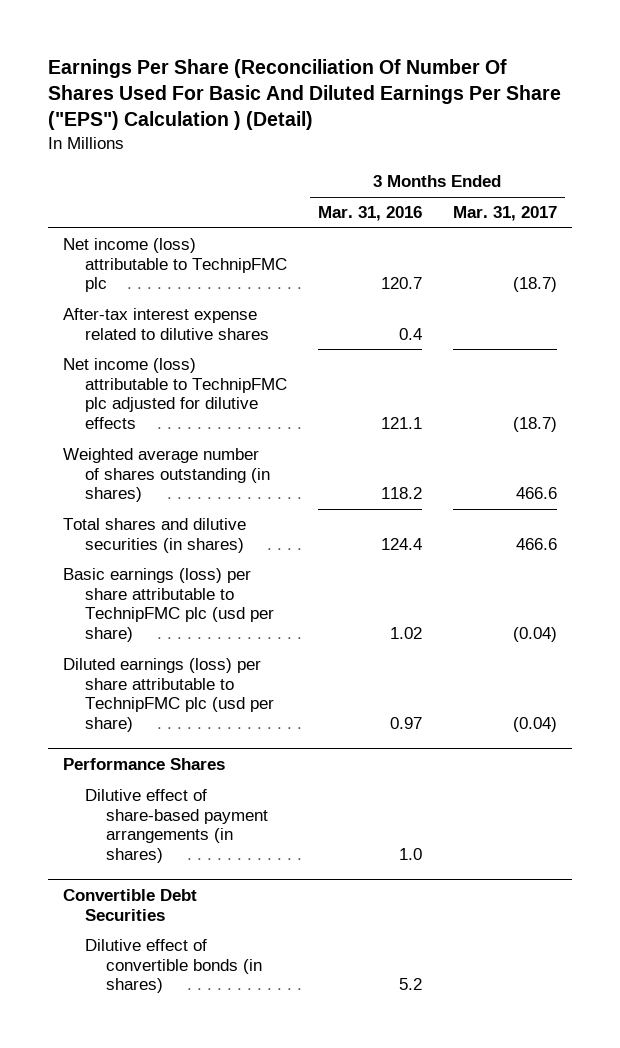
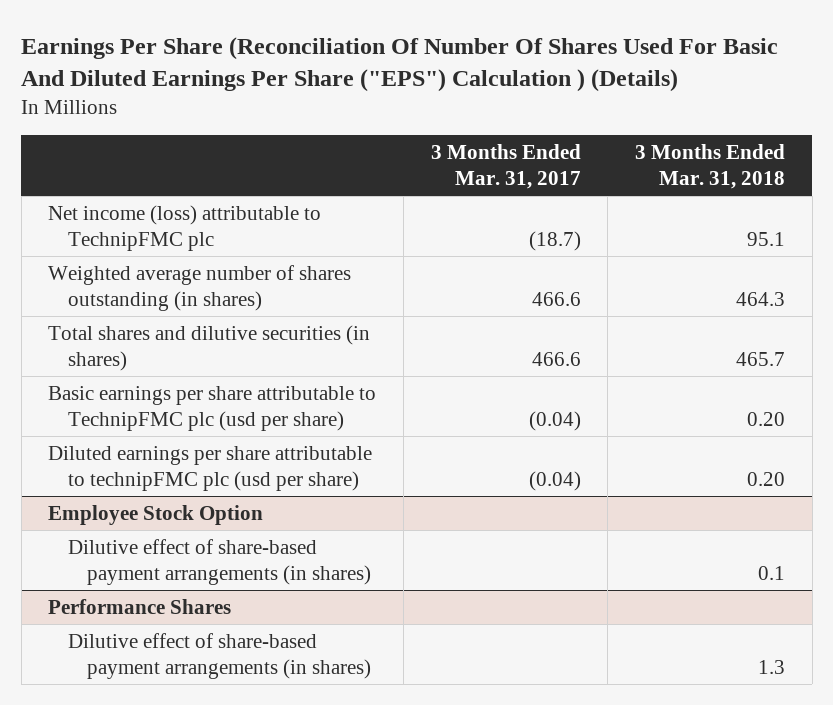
- Earnings Per Share (Reconciliation Of Number Of Shares Used For Basic And Diluted Earnings Per Share ("EPS") Calculation ) (Detail)
+ Earnings Per Share (Reconciliation Of Number Of Shares Used For Basic And Diluted Earnings Per Share ("EPS") Calculation ) (Details)
- | 3 Months Ended Mar. 31, 2016 | 3 Months Ended Mar. 31, 2017
+ | 3 Months Ended Mar. 31, 2017 | 3 Months Ended Mar. 31, 2018
- After-tax interest expense related to dilutive shares | 0.4 |
- Net income (loss) attributable to TechnipFMC plc adjusted for dilutive effects | 121.1 | (18.7)
- Basic earnings (loss) per share attributable to TechnipFMC plc (usd per share) | 1.02 | (0.04)
- Diluted earnings (loss) per share attributable to TechnipFMC plc (usd per share) | 0.97 | (0.04)
+ Basic earnings per share attributable to TechnipFMC plc (usd per share) | (0.04) | 0.20
+ Diluted earnings per share attributable to technipFMC plc (usd per share) | (0.04) | 0.20
+ Employee Stock Option
+ Dilutive effect of share-based payment arrangements (in shares) | | 0.1
- Convertible Debt Securities
- Dilutive effect of convertible bonds (in shares) | 5.2 |

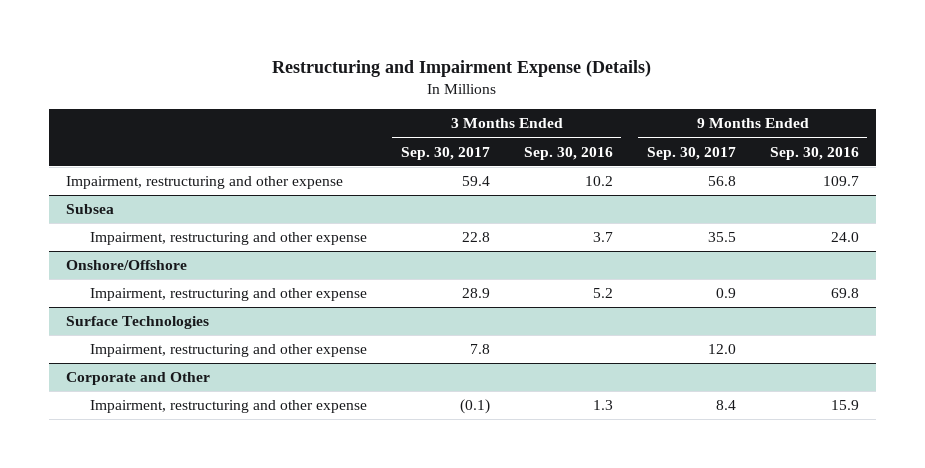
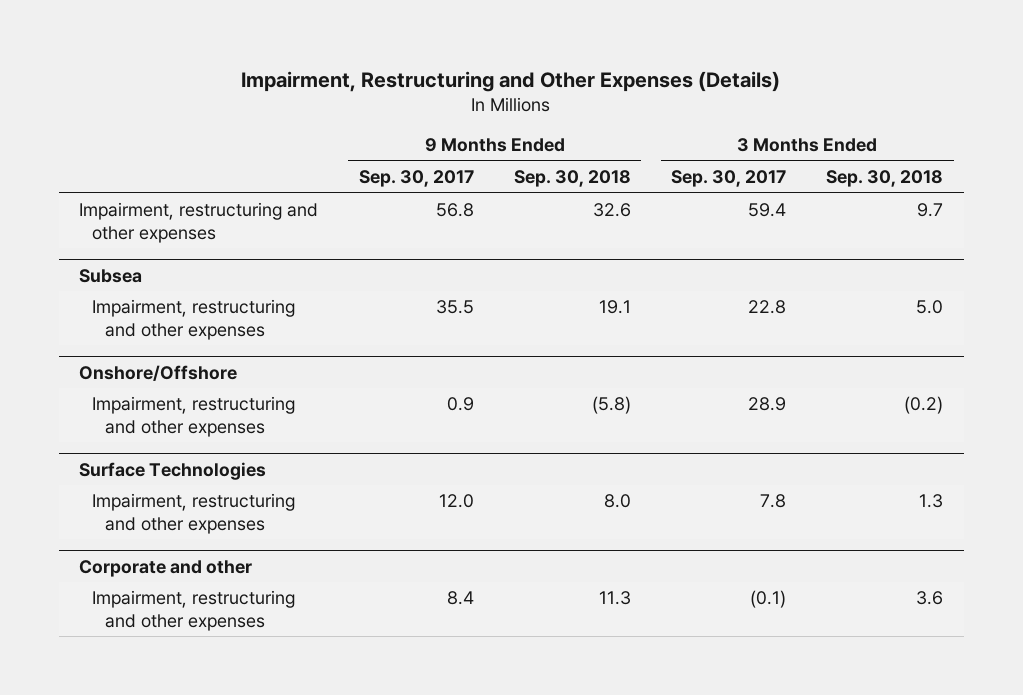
- Restructuring and Impairment Expense (Details)
+ Impairment, Restructuring and Other Expenses (Details)
- | 3 Months Ended Sep. 30, 2017 | 3 Months Ended Sep. 30, 2016 | 9 Months Ended Sep. 30, 2017 | 9 Months Ended Sep. 30, 2016
+ | 9 Months Ended Sep. 30, 2017 | 9 Months Ended Sep. 30, 2018 | 3 Months Ended Sep. 30, 2017 | 3 Months Ended Sep. 30, 2018
- Impairment, restructuring and other expense | 59.4 | 10.2 | 56.8 | 109.7
+ Impairment, restructuring and other expenses | 56.8 | 32.6 | 59.4 | 9.7
@ Subsea
- Impairment, restructuring and other expense | 22.8 | 3.7 | 35.5 | 24.0
+ Impairment, restructuring and other expenses | 35.5 | 19.1 | 22.8 | 5.0
@ Onshore/Offshore
- Impairment, restructuring and other expense | 28.9 | 5.2 | 0.9 | 69.8
+ Impairment, restructuring and other expenses | 0.9 | (5.8) | 28.9 | (0.2)
@ Surface Technologies
- Impairment, restructuring and other expense | 7.8 | | 12.0 |
- Corporate and Other
- Impairment, restructuring and other expense | (0.1) | 1.3 | 8.4 | 15.9
@ Surface Technologies
+ Impairment, restructuring and other expenses | 12.0 | 8.0 | 7.8 | 1.3
+ Corporate and other
+ Impairment, restructuring and other expenses | 8.4 | 11.3 | (0.1) | 3.6

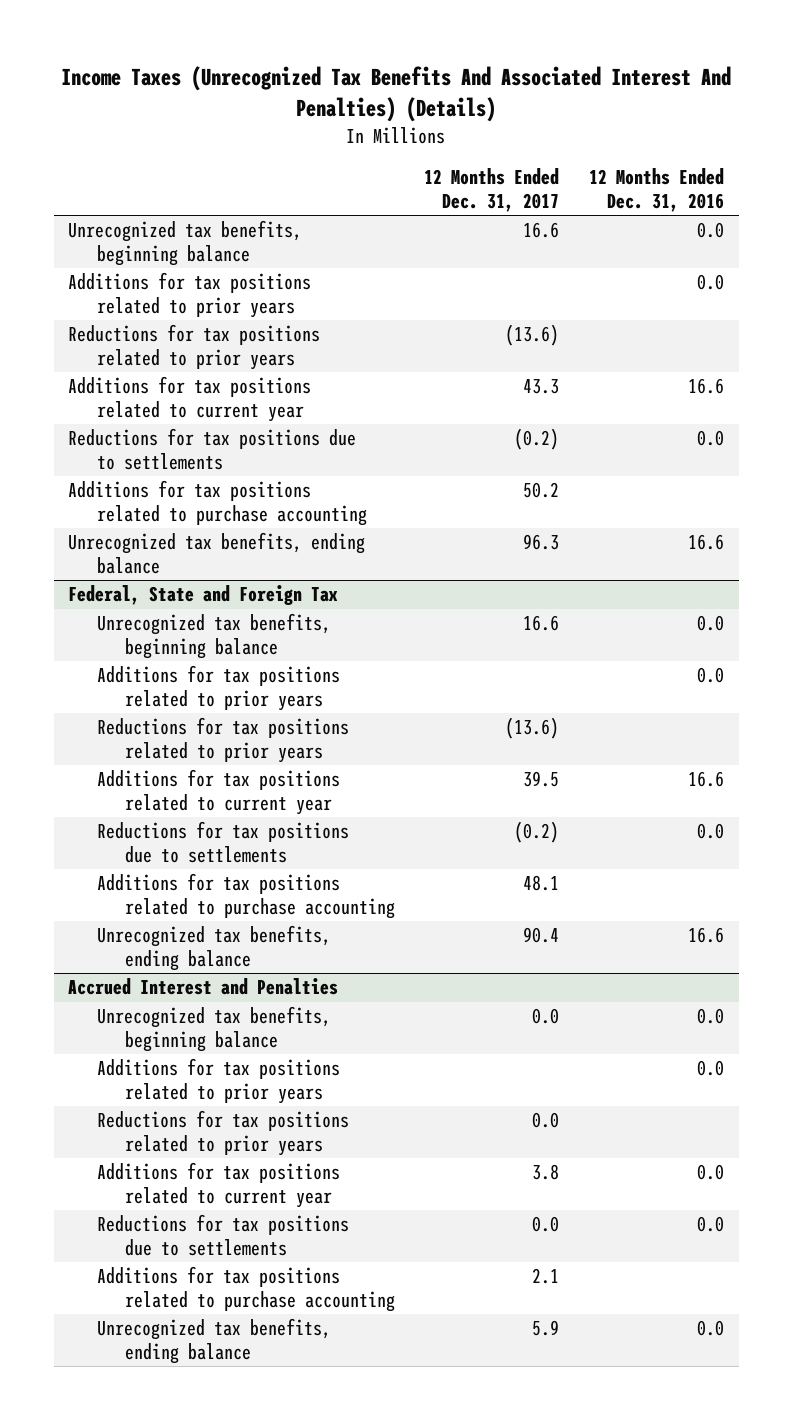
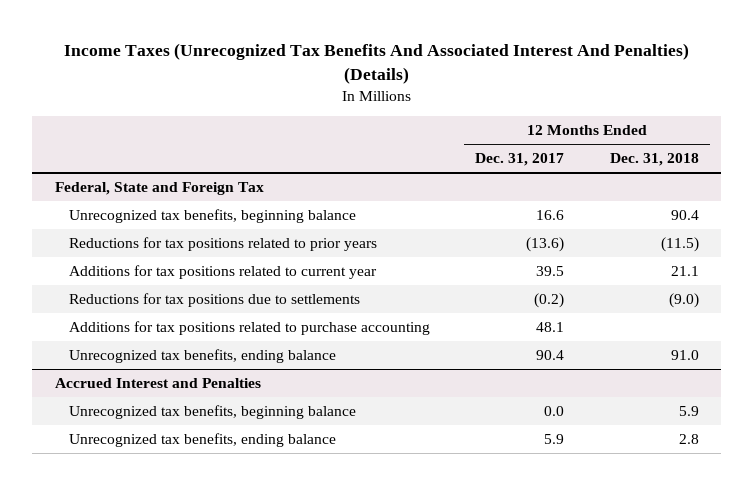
- | 12 Months Ended Dec. 31, 2017 | 12 Months Ended Dec. 31, 2016
+ | 12 Months Ended Dec. 31, 2017 | 12 Months Ended Dec. 31, 2018
- Unrecognized tax benefits, beginning balance | 16.6 | 0.0
- Additions for tax positions related to prior years | | 0.0
- Reductions for tax positions related to prior years | (13.6) |
- Additions for tax positions related to current year | 43.3 | 16.6
- Reductions for tax positions due to settlements | (0.2) | 0.0
- Additions for tax positions related to purchase accounting | 50.2 |
- Unrecognized tax benefits, ending balance | 96.3 | 16.6
@ Federal, State and Foreign Tax
- Additions for tax positions related to prior years | | 0.0
@ Accrued Interest and Penalties
- Additions for tax positions related to prior years | | 0.0
- Reductions for tax positions related to prior years | 0.0 |
- Additions for tax positions related to current year | 3.8 | 0.0
- Reductions for tax positions due to settlements | 0.0 | 0.0
- Additions for tax positions related to purchase accounting | 2.1 |

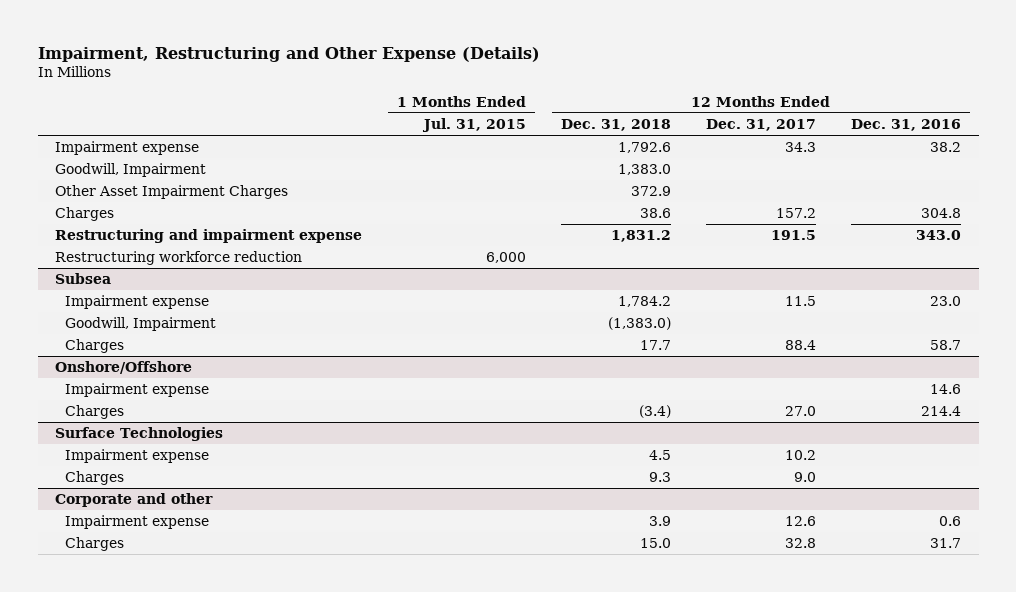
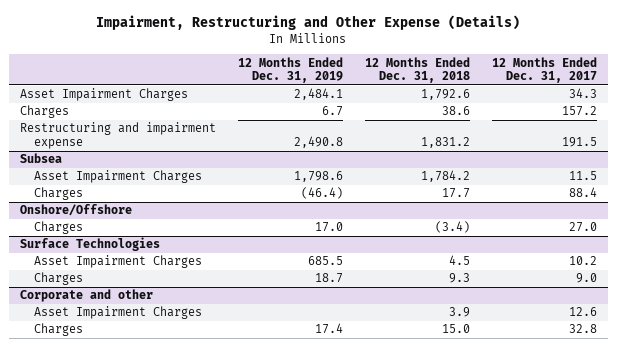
- | 1 Months Ended Jul. 31, 2015 | 12 Months Ended Dec. 31, 2018 | 12 Months Ended Dec. 31, 2017 | 12 Months Ended Dec. 31, 2016
+ | 12 Months Ended Dec. 31, 2019 | 12 Months Ended Dec. 31, 2018 | 12 Months Ended Dec. 31, 2017
- Impairment expense | | 1,792.6 | 34.3 | 38.2
- Goodwill, Impairment | | 1,383.0 | |
- Other Asset Impairment Charges | | 372.9 | |
+ Asset Impairment Charges | 2,484.1 | 1,792.6 | 34.3
- Restructuring workforce reduction | 6,000 | | |
@ Subsea
- Impairment expense | | 1,784.2 | 11.5 | 23.0
- Goodwill, Impairment | | (1,383.0) | |
+ Asset Impairment Charges | 1,798.6 | 1,784.2 | 11.5
@ Onshore/Offshore
- Impairment expense | | | | 14.6
@ Surface Technologies
- Impairment expense | | 4.5 | 10.2 |
+ Asset Impairment Charges | 685.5 | 4.5 | 10.2
@ Corporate and other
- Impairment expense | | 3.9 | 12.6 | 0.6
+ Asset Impairment Charges | | 3.9 | 12.6

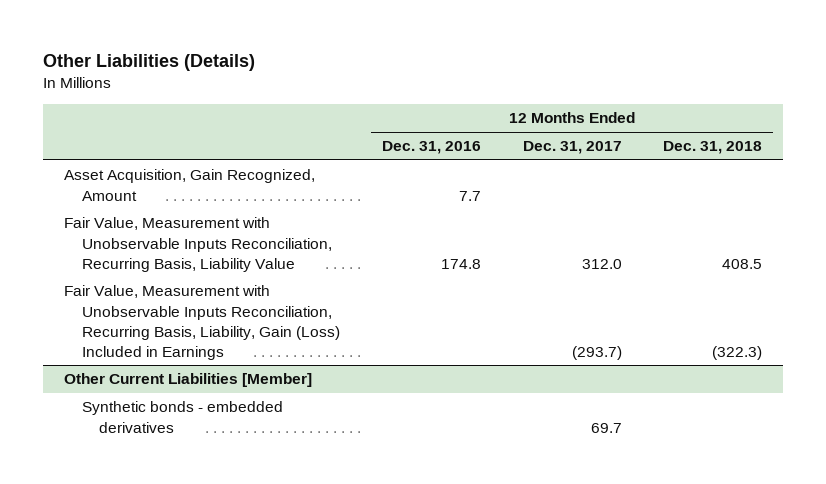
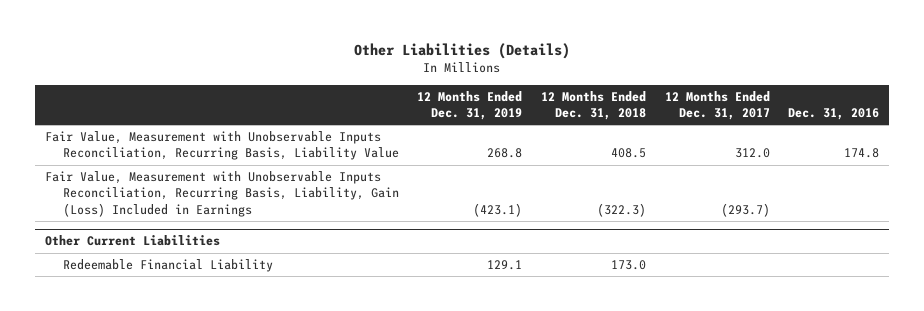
- | 12 Months Ended Dec. 31, 2016 | 12 Months Ended Dec. 31, 2017 | 12 Months Ended Dec. 31, 2018
+ | 12 Months Ended Dec. 31, 2019 | 12 Months Ended Dec. 31, 2018 | 12 Months Ended Dec. 31, 2017 | Dec. 31, 2016
- Asset Acquisition, Gain Recognized, Amount | 7.7 | |
- Other Current Liabilities [Member]
- Synthetic bonds - embedded derivatives | | 69.7 |
+ Other Current Liabilities
+ Redeemable Financial Liability | 129.1 | 173.0 | |

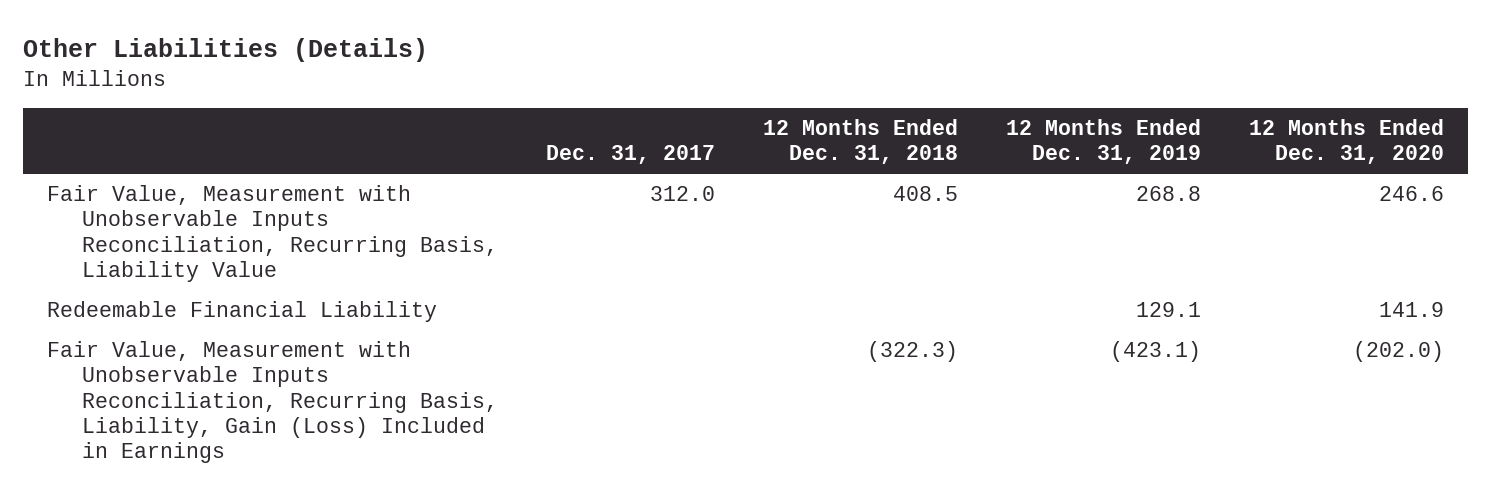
- | 12 Months Ended Dec. 31, 2019 | 12 Months Ended Dec. 31, 2018 | 12 Months Ended Dec. 31, 2017 | Dec. 31, 2016
+ | Dec. 31, 2017 | 12 Months Ended Dec. 31, 2018 | 12 Months Ended Dec. 31, 2019 | 12 Months Ended Dec. 31, 2020
+ Redeemable Financial Liability | | | 129.1 | 141.9
- Other Current Liabilities
- Redeemable Financial Liability | 129.1 | 173.0 | |

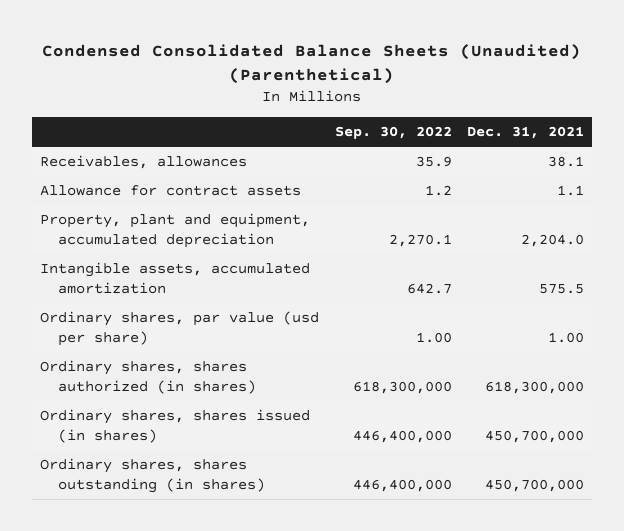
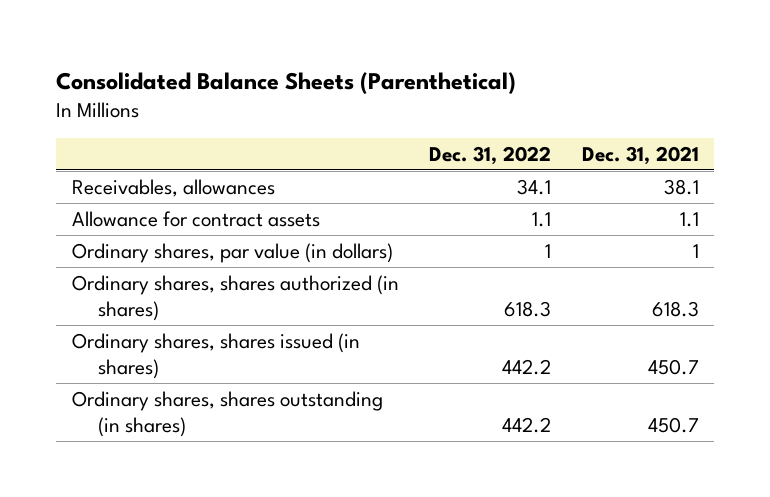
- Condensed Consolidated Balance Sheets (Unaudited) (Parenthetical)
+ Consolidated Balance Sheets (Parenthetical)
- | Sep. 30, 2022 | Dec. 31, 2021
+ | Dec. 31, 2022 | Dec. 31, 2021
- Property, plant and equipment, accumulated depreciation | 2,270.1 | 2,204.0
- Intangible assets, accumulated amortization | 642.7 | 575.5
- Ordinary shares, par value (usd per share) | 1.00 | 1.00
- Ordinary shares, shares authorized (in shares) | 618,300,000 | 618,300,000
- Ordinary shares, shares issued (in shares) | 446,400,000 | 450,700,000
- Ordinary shares, shares outstanding (in shares) | 446,400,000 | 450,700,000
+ Ordinary shares, par value (in dollars) | 1 | 1
+ Ordinary shares, shares authorized (in shares) | 618.3 | 618.3
+ Ordinary shares, shares issued (in shares) | 442.2 | 450.7
+ Ordinary shares, shares outstanding (in shares) | 442.2 | 450.7

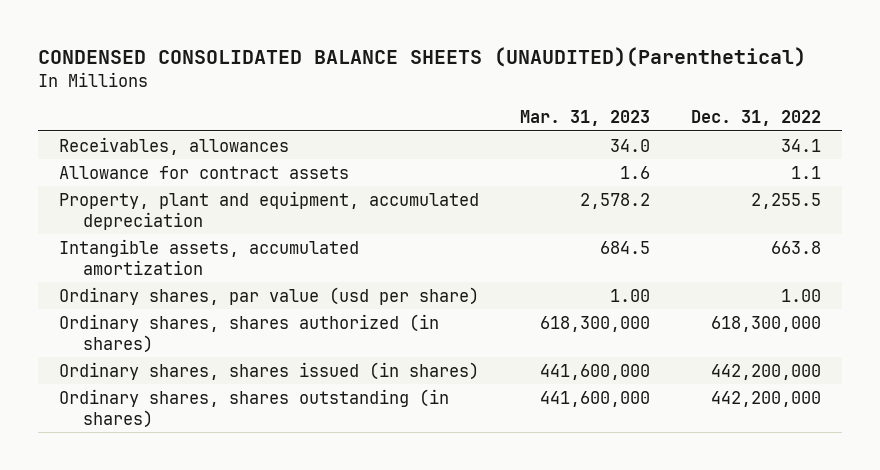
- Consolidated Balance Sheets (Parenthetical)
+ CONDENSED CONSOLIDATED BALANCE SHEETS (UNAUDITED)(Parenthetical)
- | Dec. 31, 2022 | Dec. 31, 2021
+ | Mar. 31, 2023 | Dec. 31, 2022
- Ordinary shares, par value (in dollars) | 1 | 1
- Ordinary shares, shares authorized (in shares) | 618.3 | 618.3
- Ordinary shares, shares issued (in shares) | 442.2 | 450.7
- Ordinary shares, shares outstanding (in shares) | 442.2 | 450.7
+ Property, plant and equipment, accumulated depreciation | 2,578.2 | 2,255.5
+ Intangible assets, accumulated amortization | 684.5 | 663.8
+ Ordinary shares, par value (usd per share) | 1.00 | 1.00
+ Ordinary shares, shares authorized (in shares) | 618,300,000 | 618,300,000
+ Ordinary shares, shares issued (in shares) | 441,600,000 | 442,200,000
+ Ordinary shares, shares outstanding (in shares) | 441,600,000 | 442,200,000

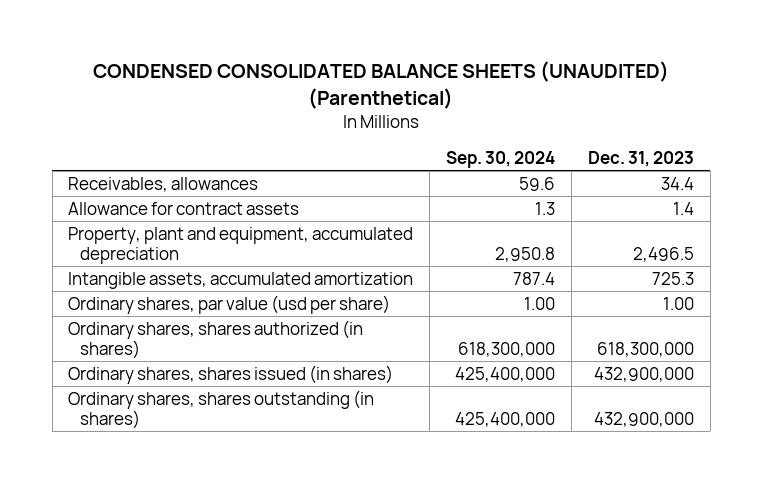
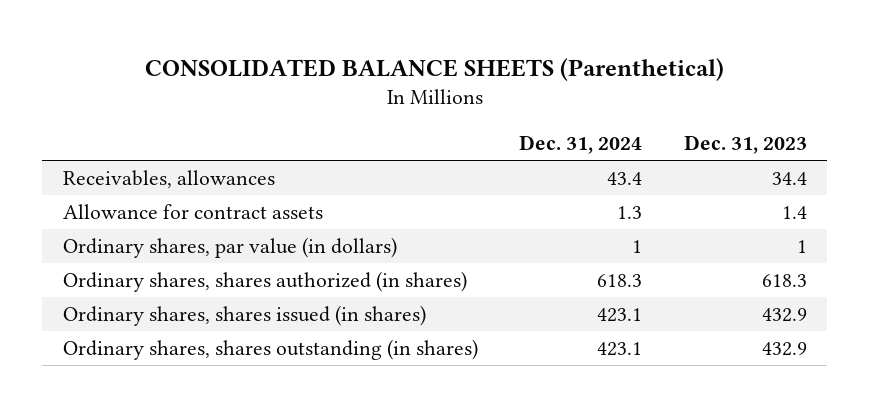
- CONDENSED CONSOLIDATED BALANCE SHEETS (UNAUDITED) (Parenthetical)
+ CONSOLIDATED BALANCE SHEETS (Parenthetical)
- | Sep. 30, 2024 | Dec. 31, 2023
+ | Dec. 31, 2024 | Dec. 31, 2023
- Property, plant and equipment, accumulated depreciation | 2,950.8 | 2,496.5
- Intangible assets, accumulated amortization | 787.4 | 725.3
- Ordinary shares, par value (usd per share) | 1.00 | 1.00
- Ordinary shares, shares authorized (in shares) | 618,300,000 | 618,300,000
- Ordinary shares, shares issued (in shares) | 425,400,000 | 432,900,000
- Ordinary shares, shares outstanding (in shares) | 425,400,000 | 432,900,000
+ Ordinary shares, par value (in dollars) | 1 | 1
+ Ordinary shares, shares authorized (in shares) | 618.3 | 618.3
+ Ordinary shares, shares issued (in shares) | 423.1 | 432.9
+ Ordinary shares, shares outstanding (in shares) | 423.1 | 432.9

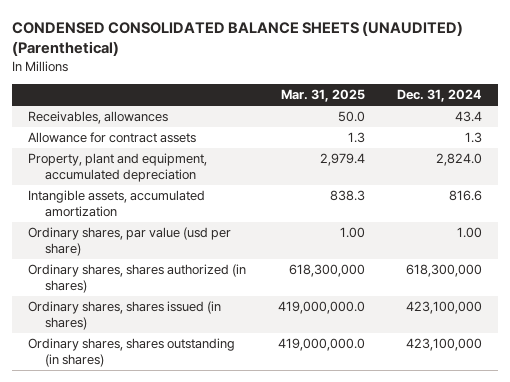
- CONSOLIDATED BALANCE SHEETS (Parenthetical)
+ CONDENSED CONSOLIDATED BALANCE SHEETS (UNAUDITED) (Parenthetical)
- | Dec. 31, 2024 | Dec. 31, 2023
+ | Mar. 31, 2025 | Dec. 31, 2024
- Ordinary shares, par value (in dollars) | 1 | 1
- Ordinary shares, shares authorized (in shares) | 618.3 | 618.3
- Ordinary shares, shares issued (in shares) | 423.1 | 432.9
- Ordinary shares, shares outstanding (in shares) | 423.1 | 432.9
+ Property, plant and equipment, accumulated depreciation | 2,979.4 | 2,824.0
+ Intangible assets, accumulated amortization | 838.3 | 816.6
+ Ordinary shares, par value (usd per share) | 1.00 | 1.00
+ Ordinary shares, shares authorized (in shares) | 618,300,000 | 618,300,000
+ Ordinary shares, shares issued (in shares) | 419,000,000.0 | 423,100,000
+ Ordinary shares, shares outstanding (in shares) | 419,000,000.0 | 423,100,000

